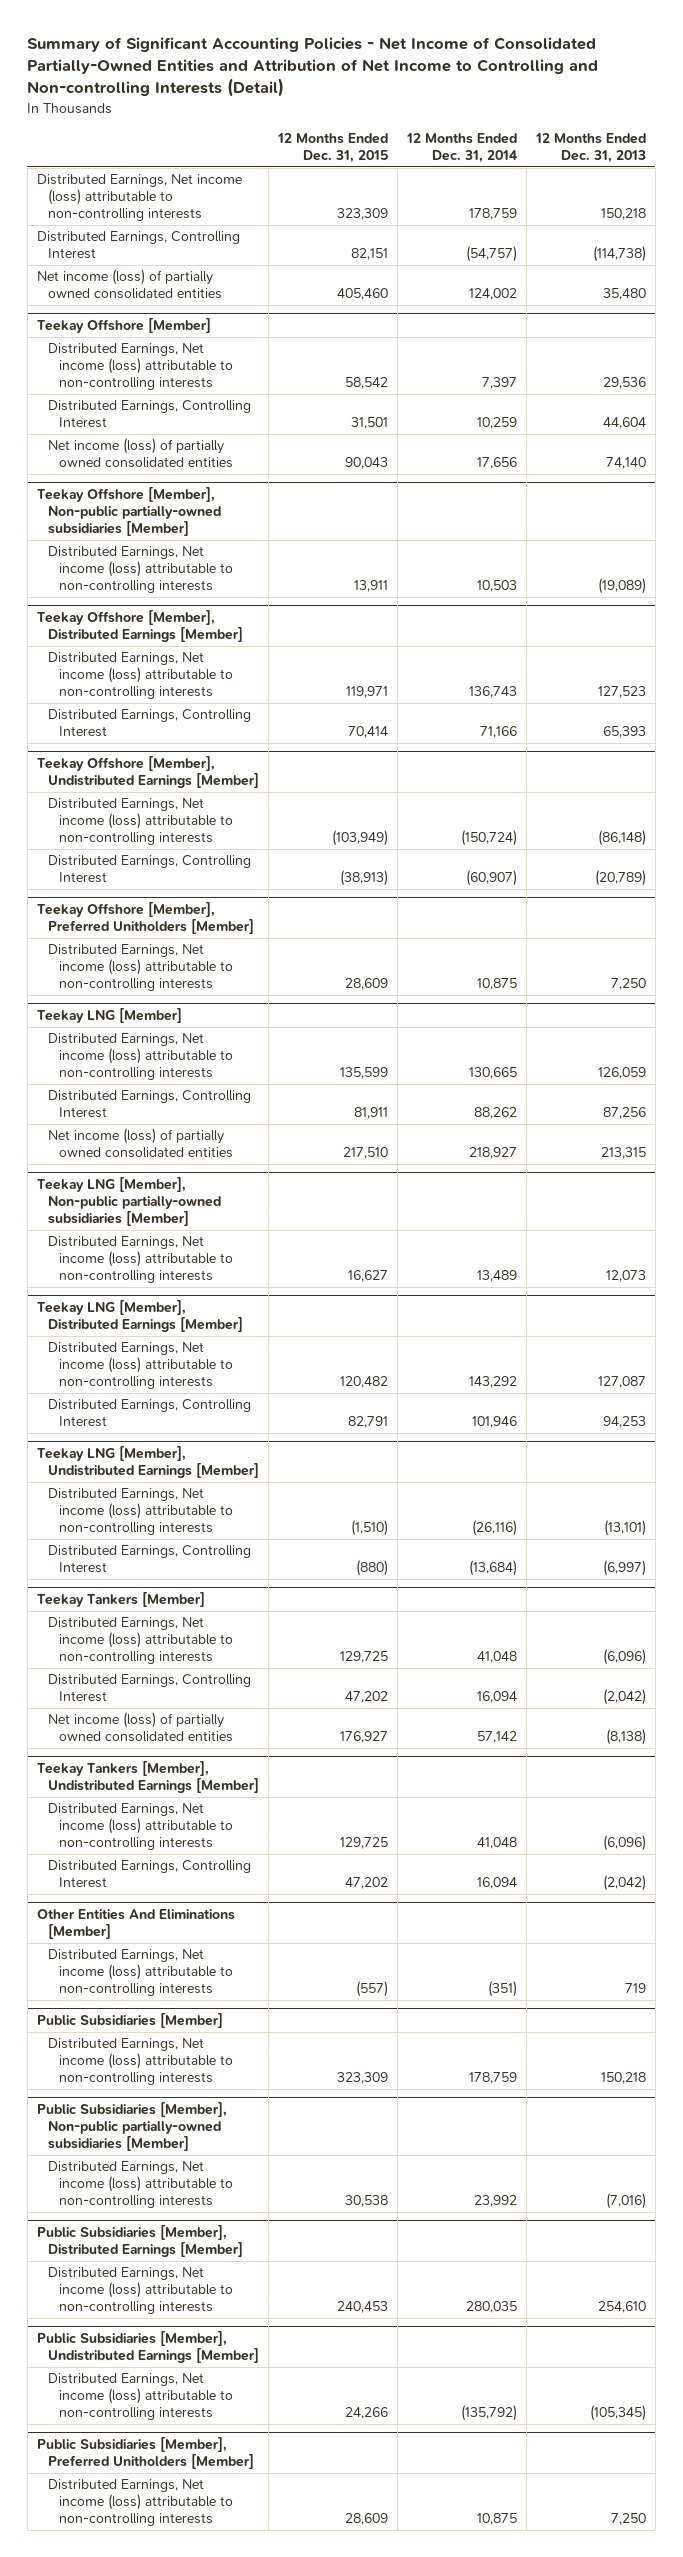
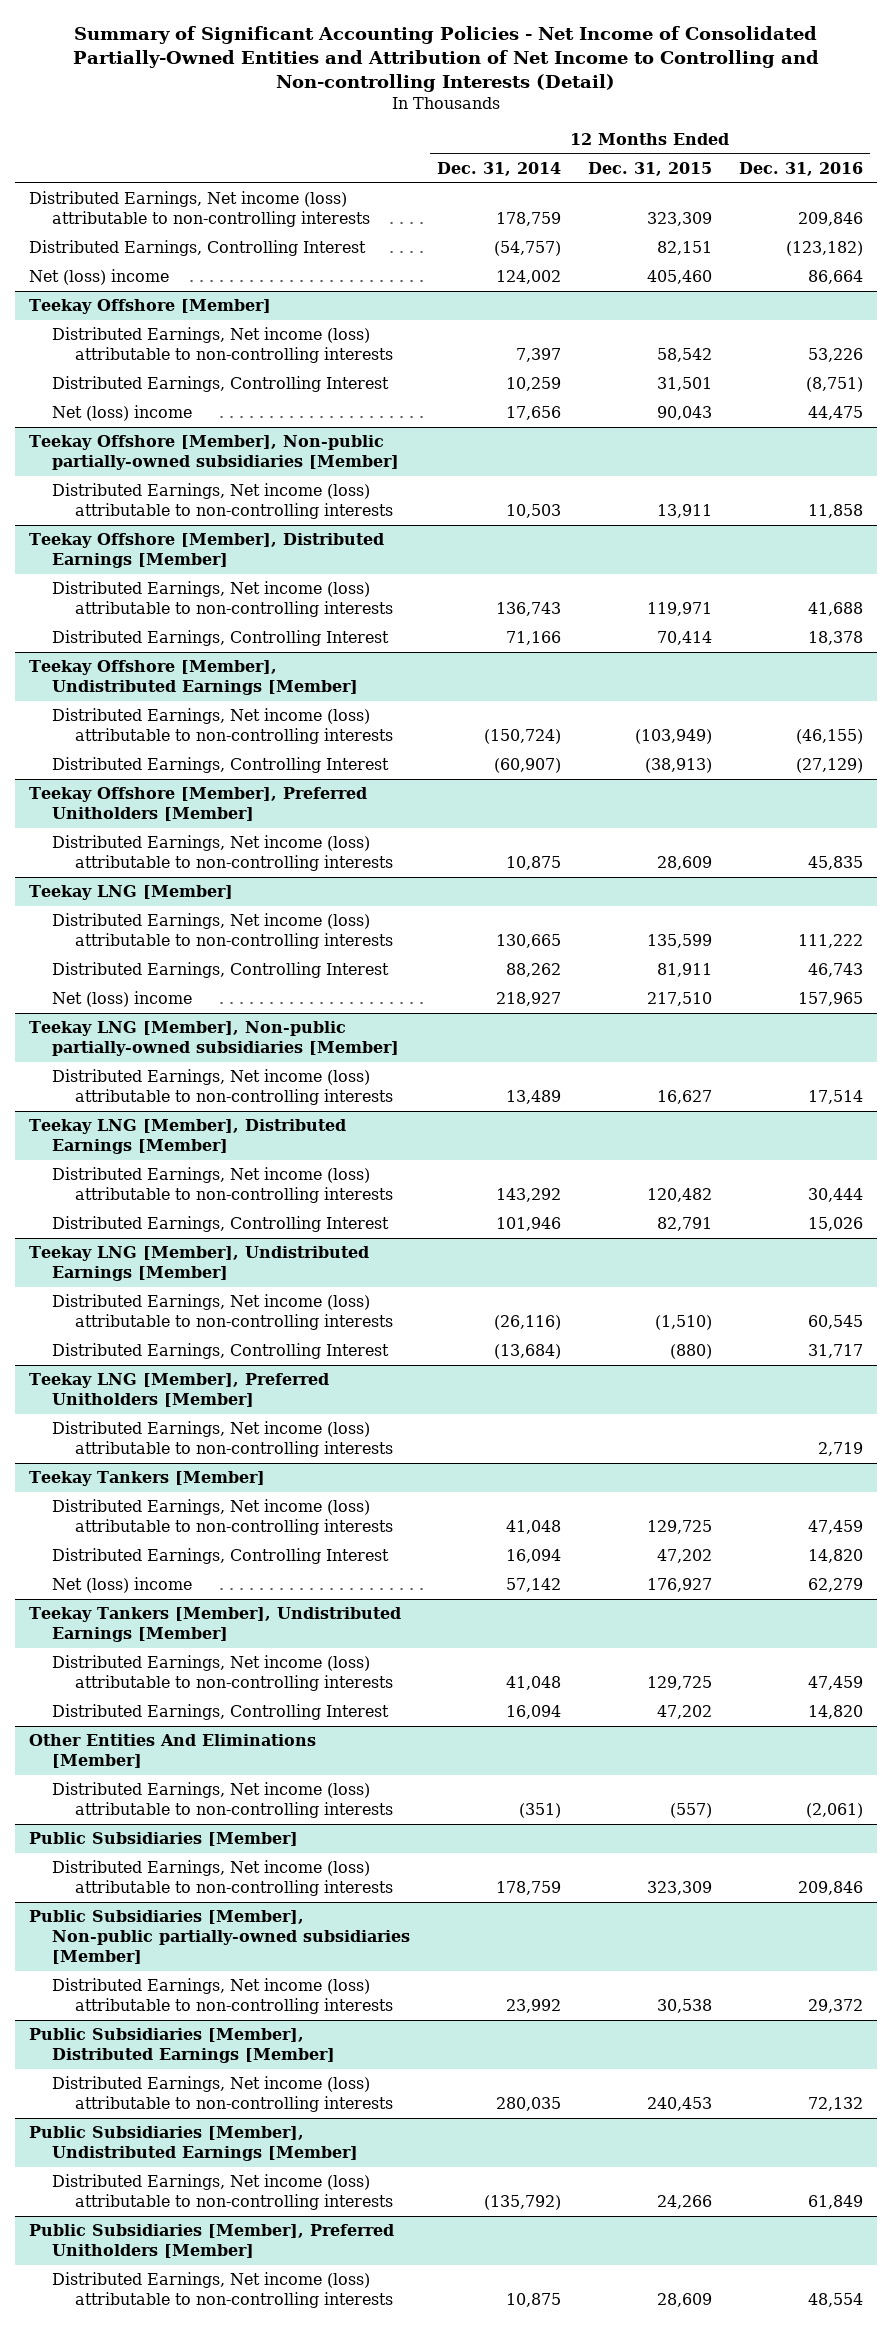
- | 12 Months Ended Dec. 31, 2015 | 12 Months Ended Dec. 31, 2014 | 12 Months Ended Dec. 31, 2013
+ | 12 Months Ended Dec. 31, 2014 | 12 Months Ended Dec. 31, 2015 | 12 Months Ended Dec. 31, 2016
- Net income (loss) of partially owned consolidated entities | 405,460 | 124,002 | 35,480
+ Net (loss) income | 124,002 | 405,460 | 86,664
@ Teekay Offshore [Member]
- Net income (loss) of partially owned consolidated entities | 90,043 | 17,656 | 74,140
+ Net (loss) income | 17,656 | 90,043 | 44,475
@ Teekay LNG [Member]
- Net income (loss) of partially owned consolidated entities | 217,510 | 218,927 | 213,315
+ Net (loss) income | 218,927 | 217,510 | 157,965
+ Teekay LNG [Member], Preferred Unitholders [Member]
+ Distributed Earnings, Net income (loss) attributable to non-controlling interests | | | 2,719
@ Teekay Tankers [Member]
- Net income (loss) of partially owned consolidated entities | 176,927 | 57,142 | (8,138)
+ Net (loss) income | 57,142 | 176,927 | 62,279

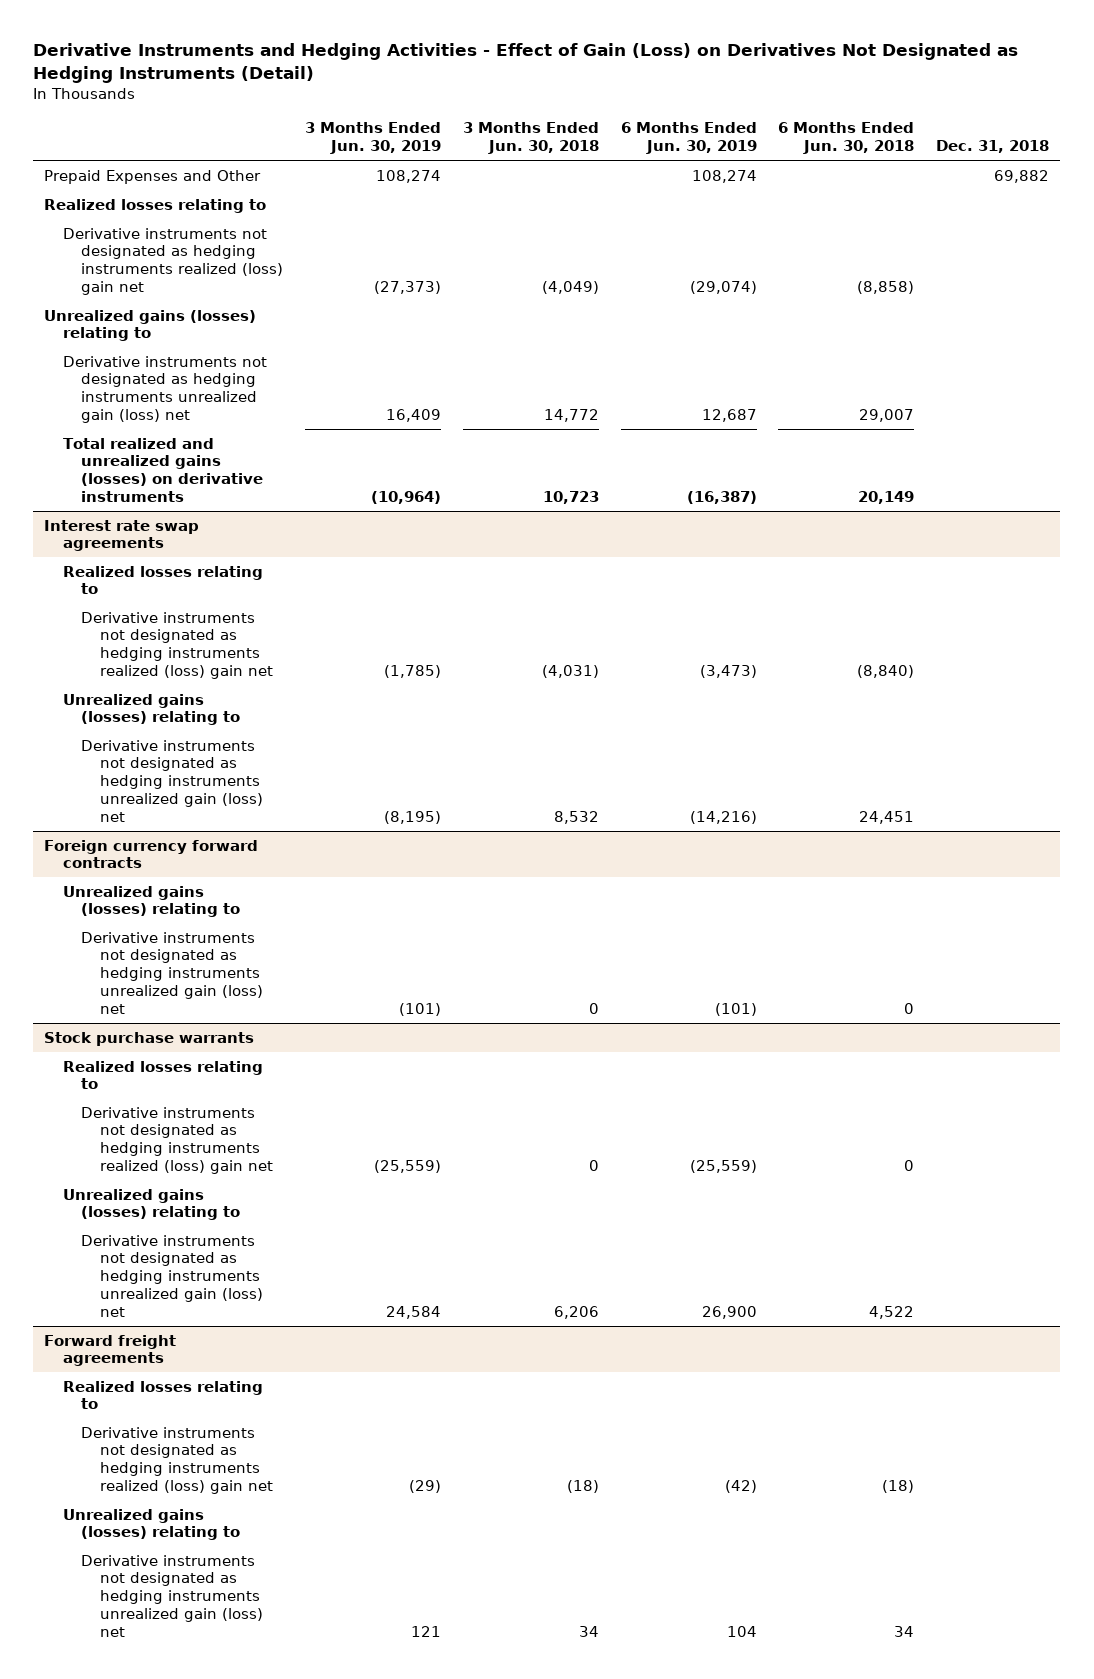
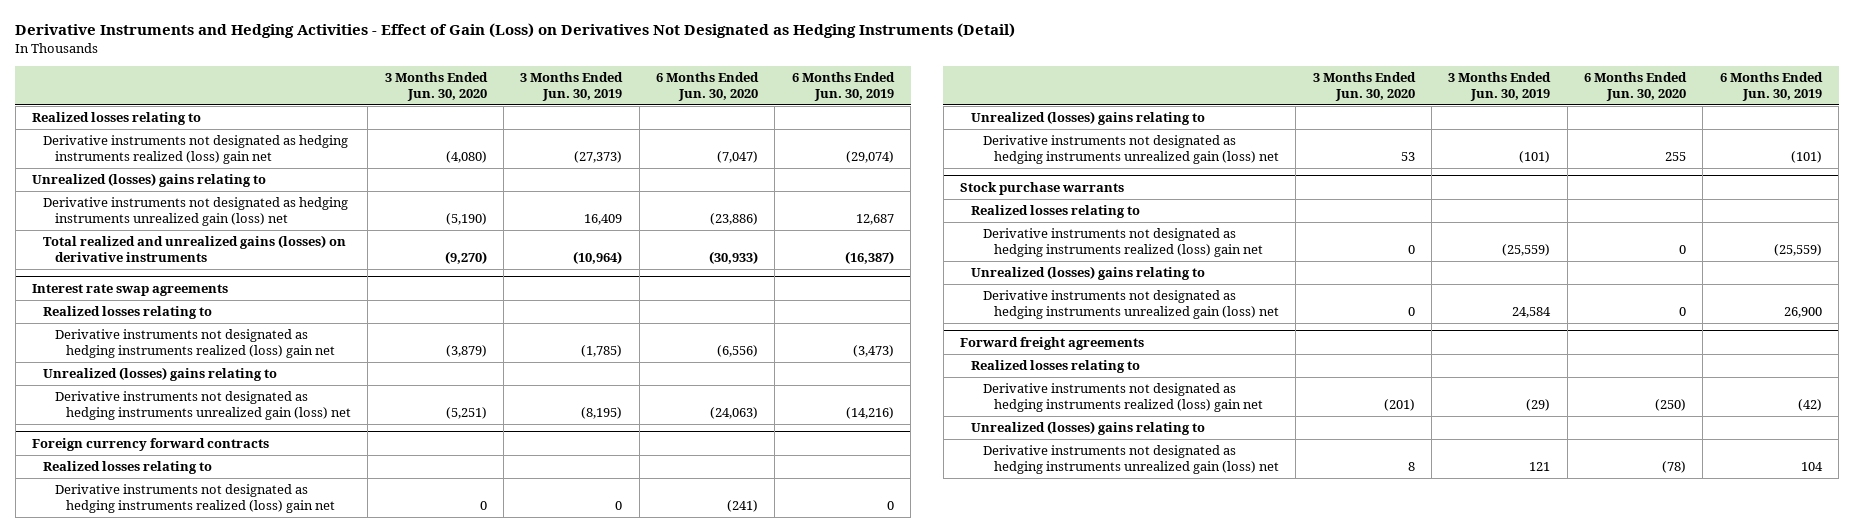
- | 3 Months Ended Jun. 30, 2019 | 3 Months Ended Jun. 30, 2018 | 6 Months Ended Jun. 30, 2019 | 6 Months Ended Jun. 30, 2018 | Dec. 31, 2018
+ | 3 Months Ended Jun. 30, 2020 | 3 Months Ended Jun. 30, 2019 | 6 Months Ended Jun. 30, 2020 | 6 Months Ended Jun. 30, 2019
- Prepaid Expenses and Other | 108,274 | | 108,274 | | 69,882
- Unrealized gains (losses) relating to
+ Unrealized (losses) gains relating to
@ Interest rate swap agreements
- Unrealized gains (losses) relating to
+ Unrealized (losses) gains relating to
@ Foreign currency forward contracts
- Unrealized gains (losses) relating to
+ Realized losses relating to
+ Derivative instruments not designated as hedging instruments realized (loss) gain net | 0 | 0 | (241) | 0
+ Unrealized (losses) gains relating to
@ Stock purchase warrants
- Unrealized gains (losses) relating to
+ Unrealized (losses) gains relating to
@ Forward freight agreements
- Unrealized gains (losses) relating to
+ Unrealized (losses) gains relating to

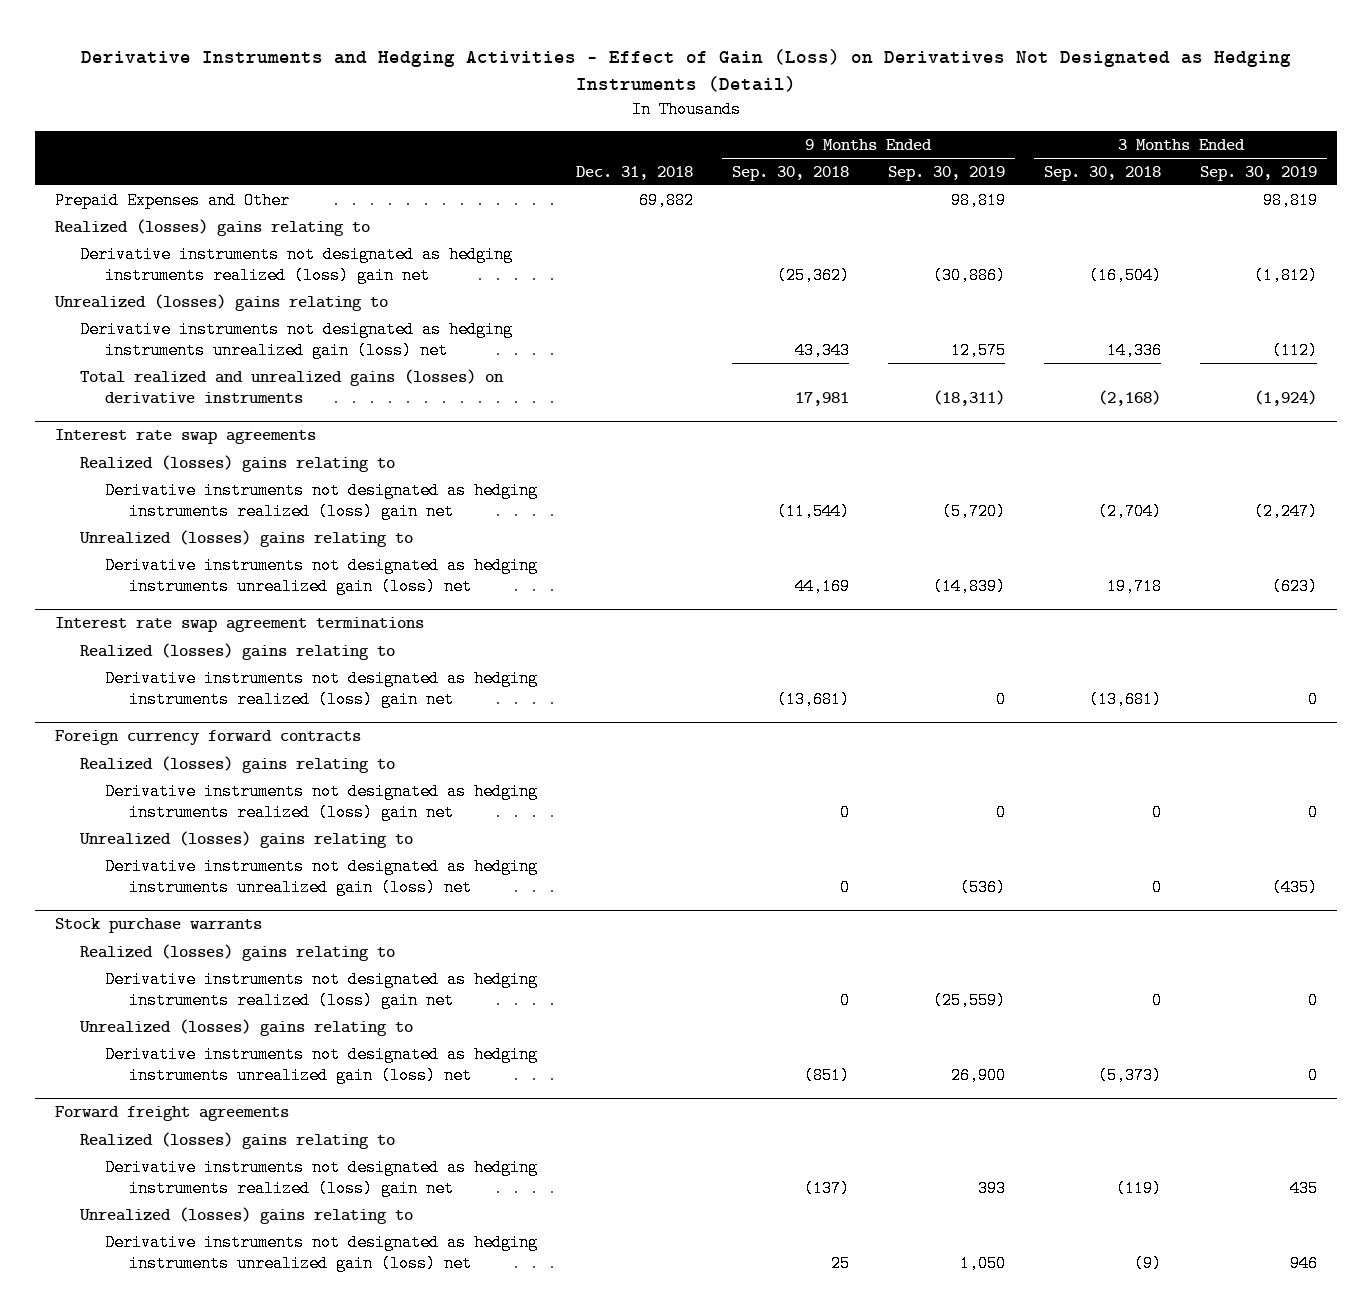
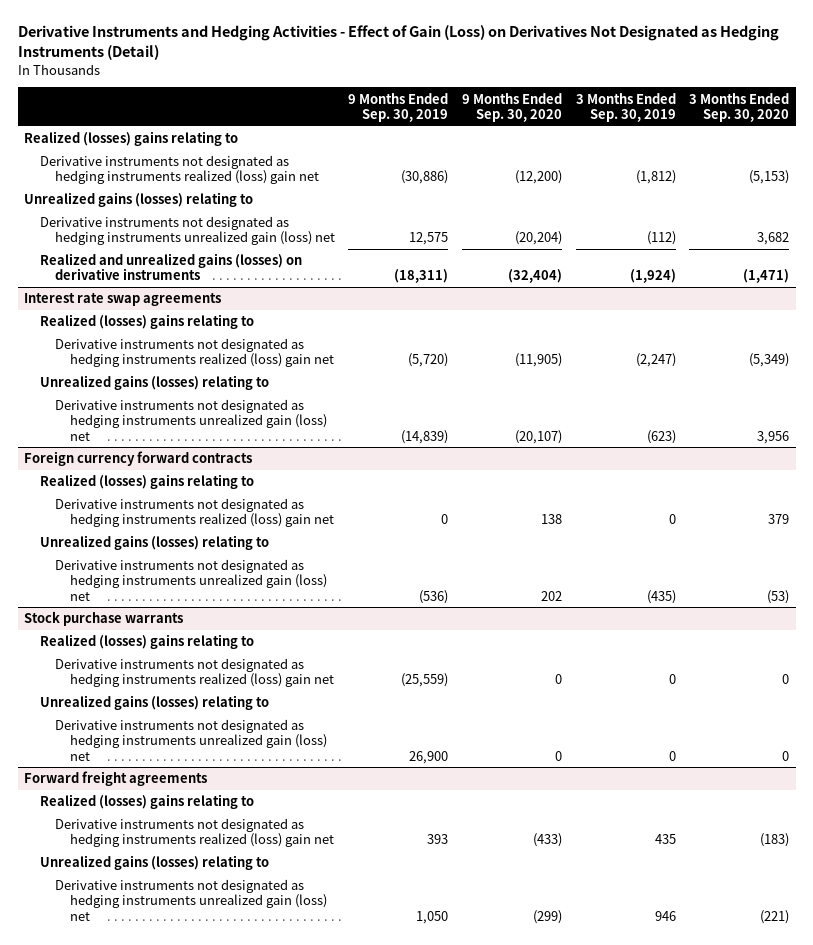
- | Dec. 31, 2018 | 9 Months Ended Sep. 30, 2018 | 9 Months Ended Sep. 30, 2019 | 3 Months Ended Sep. 30, 2018 | 3 Months Ended Sep. 30, 2019
+ | 9 Months Ended Sep. 30, 2019 | 9 Months Ended Sep. 30, 2020 | 3 Months Ended Sep. 30, 2019 | 3 Months Ended Sep. 30, 2020
- Prepaid Expenses and Other | 69,882 | | 98,819 | | 98,819
- Unrealized (losses) gains relating to
+ Unrealized gains (losses) relating to
- Total realized and unrealized gains (losses) on derivative instruments | | 17,981 | (18,311) | (2,168) | (1,924)
+ Realized and unrealized gains (losses) on derivative instruments | (18,311) | (32,404) | (1,924) | (1,471)
@ Interest rate swap agreements
- Unrealized (losses) gains relating to
+ Unrealized gains (losses) relating to
- Interest rate swap agreement terminations
- Realized (losses) gains relating to
- Derivative instruments not designated as hedging instruments realized (loss) gain net | | (13,681) | 0 | (13,681) | 0
@ Foreign currency forward contracts
- Unrealized (losses) gains relating to
+ Unrealized gains (losses) relating to
@ Stock purchase warrants
- Unrealized (losses) gains relating to
+ Unrealized gains (losses) relating to
@ Forward freight agreements
- Unrealized (losses) gains relating to
+ Unrealized gains (losses) relating to

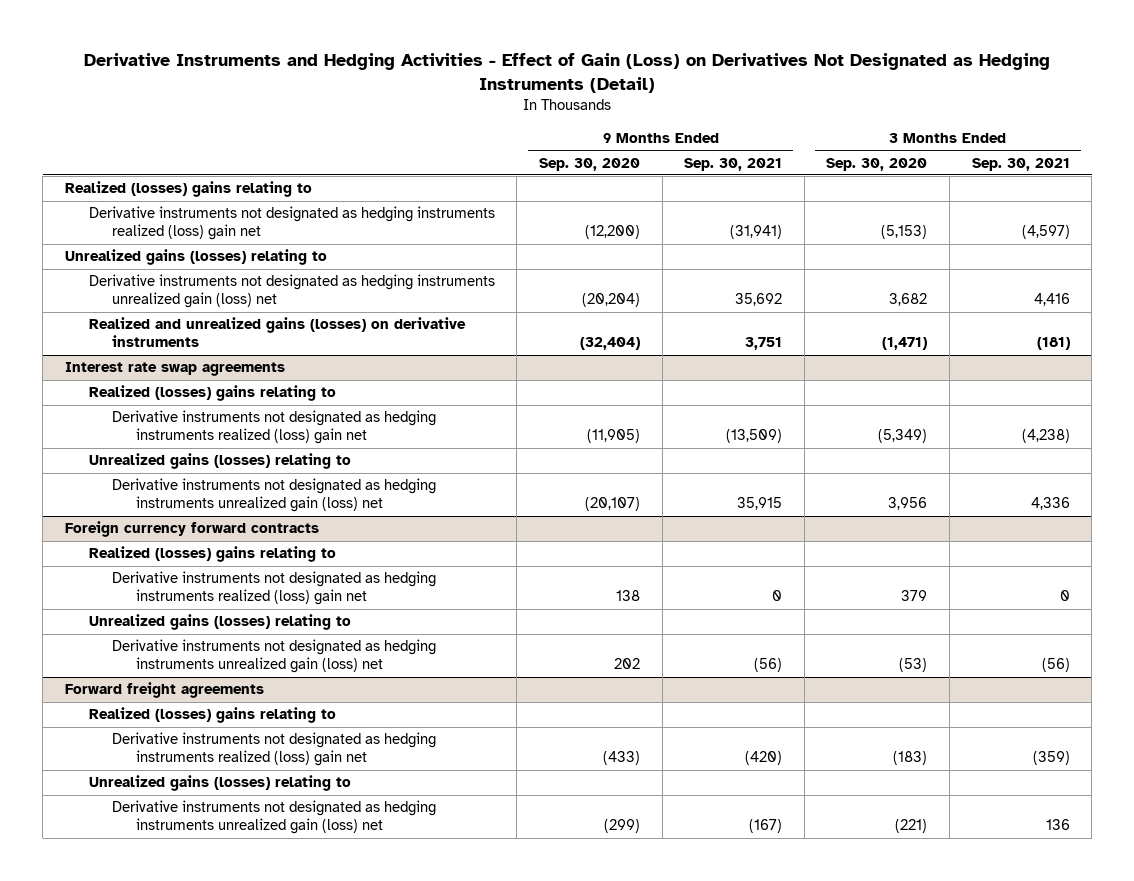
- | 9 Months Ended Sep. 30, 2019 | 9 Months Ended Sep. 30, 2020 | 3 Months Ended Sep. 30, 2019 | 3 Months Ended Sep. 30, 2020
+ | 9 Months Ended Sep. 30, 2020 | 9 Months Ended Sep. 30, 2021 | 3 Months Ended Sep. 30, 2020 | 3 Months Ended Sep. 30, 2021
- Stock purchase warrants
- Realized (losses) gains relating to
- Derivative instruments not designated as hedging instruments realized (loss) gain net | (25,559) | 0 | 0 | 0
- Unrealized gains (losses) relating to
- Derivative instruments not designated as hedging instruments unrealized gain (loss) net | 26,900 | 0 | 0 | 0

